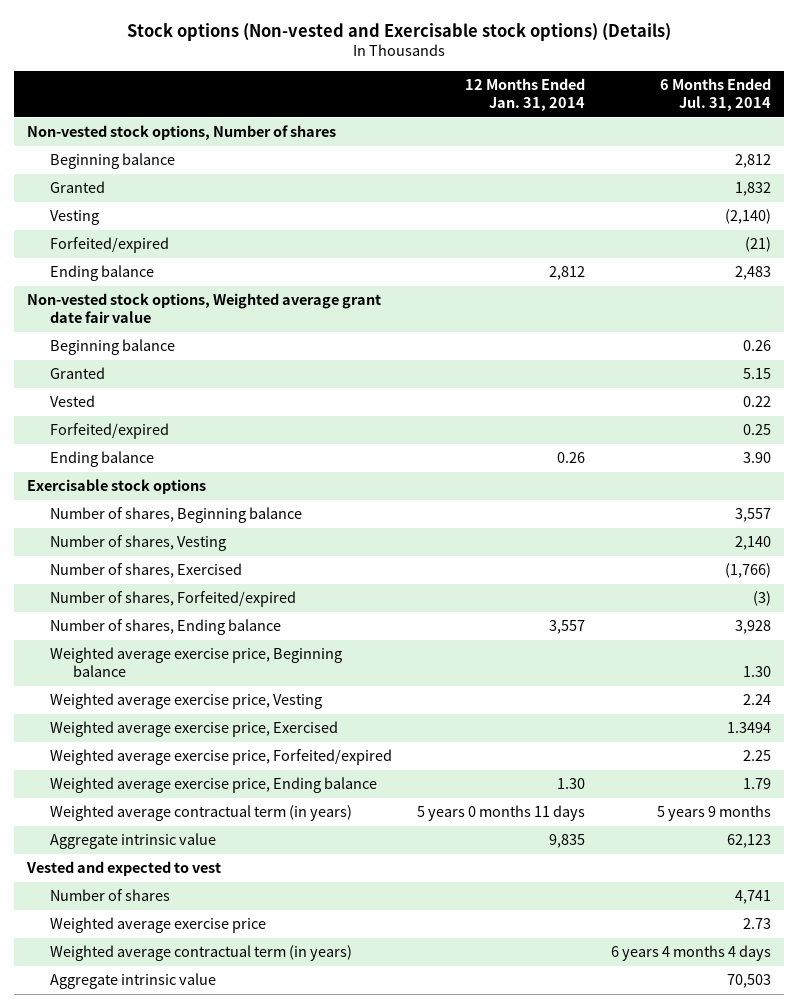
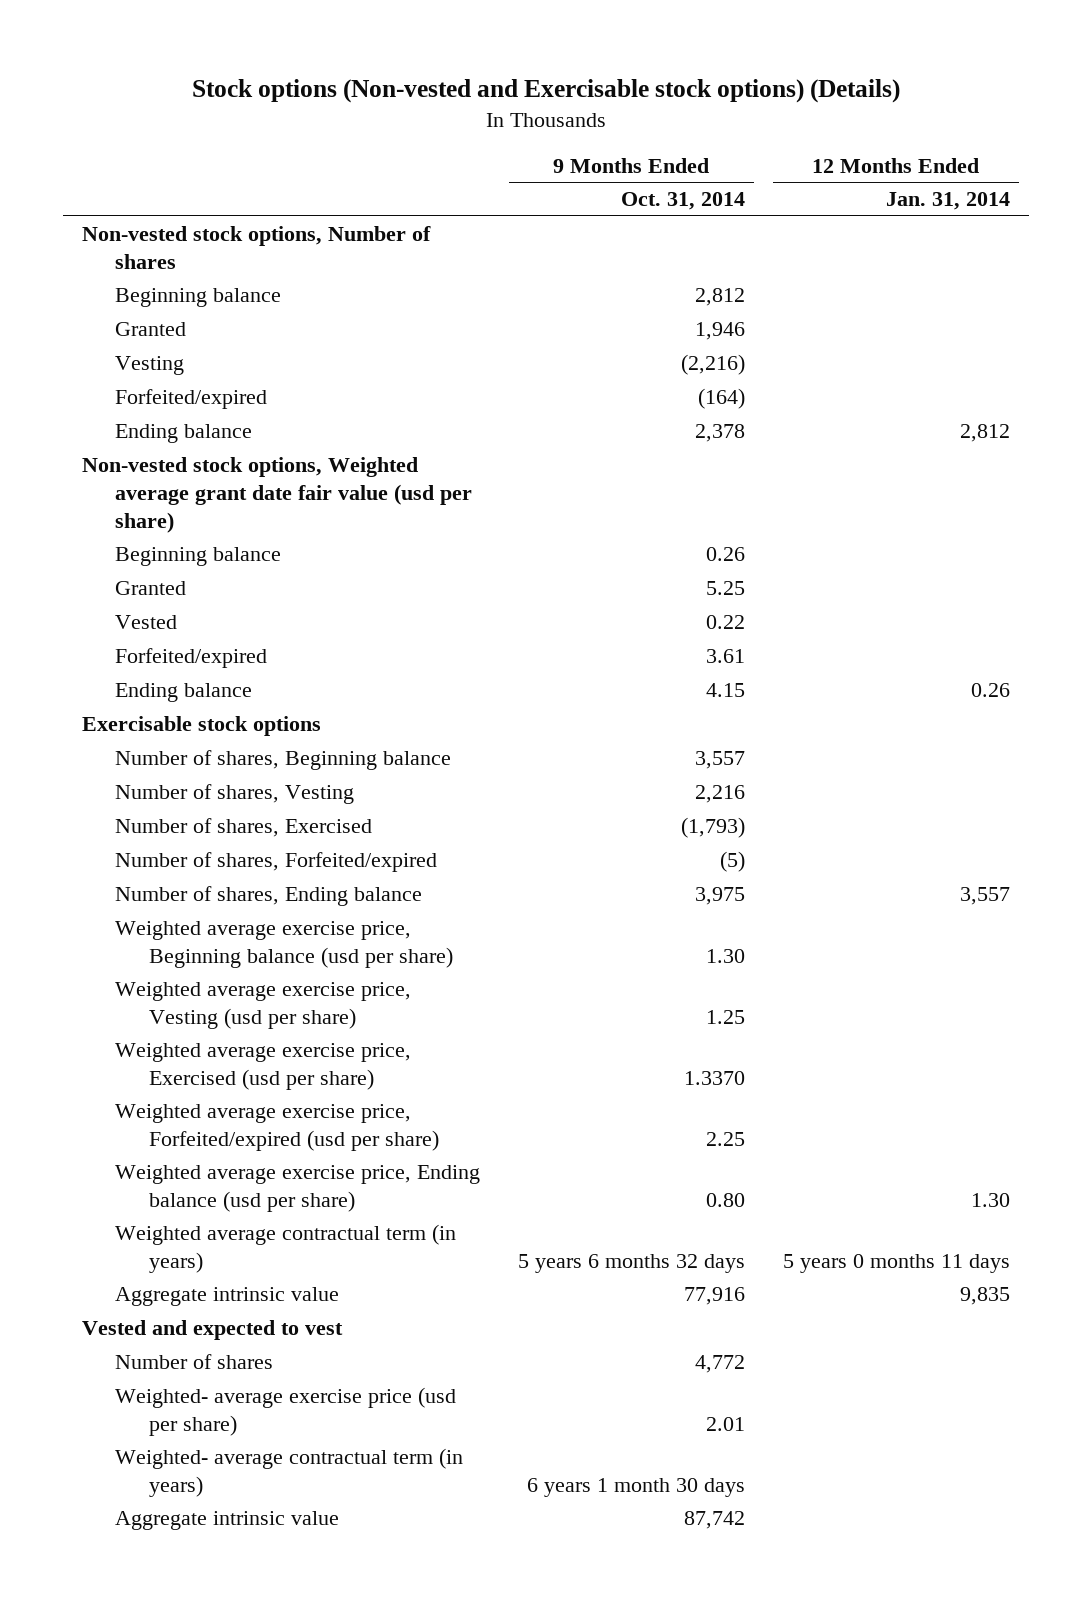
- | 12 Months Ended Jan. 31, 2014 | 6 Months Ended Jul. 31, 2014
+ | 9 Months Ended Oct. 31, 2014 | 12 Months Ended Jan. 31, 2014
- Non-vested stock options, Weighted average grant date fair value
+ Non-vested stock options, Weighted average grant date fair value (usd per share)
- Weighted average exercise price, Beginning balance | | 1.30
- Weighted average exercise price, Vesting | | 2.24
- Weighted average exercise price, Exercised | | 1.3494
- Weighted average exercise price, Forfeited/expired | | 2.25
- Weighted average exercise price, Ending balance | 1.30 | 1.79
+ Weighted average exercise price, Beginning balance (usd per share) | 1.30 |
+ Weighted average exercise price, Vesting (usd per share) | 1.25 |
+ Weighted average exercise price, Exercised (usd per share) | 1.3370 |
+ Weighted average exercise price, Forfeited/expired (usd per share) | 2.25 |
+ Weighted average exercise price, Ending balance (usd per share) | 0.80 | 1.30
- Weighted average exercise price | | 2.73
- Weighted average contractual term (in years) | | 6 years 4 months 4 days
+ Weighted- average exercise price (usd per share) | 2.01 |
+ Weighted- average contractual term (in years) | 6 years 1 month 30 days |

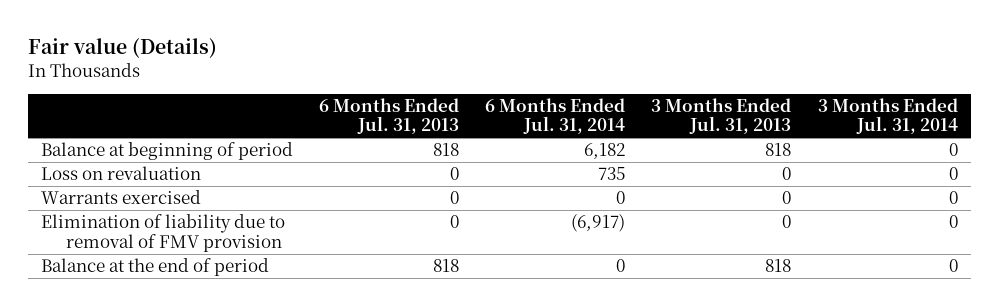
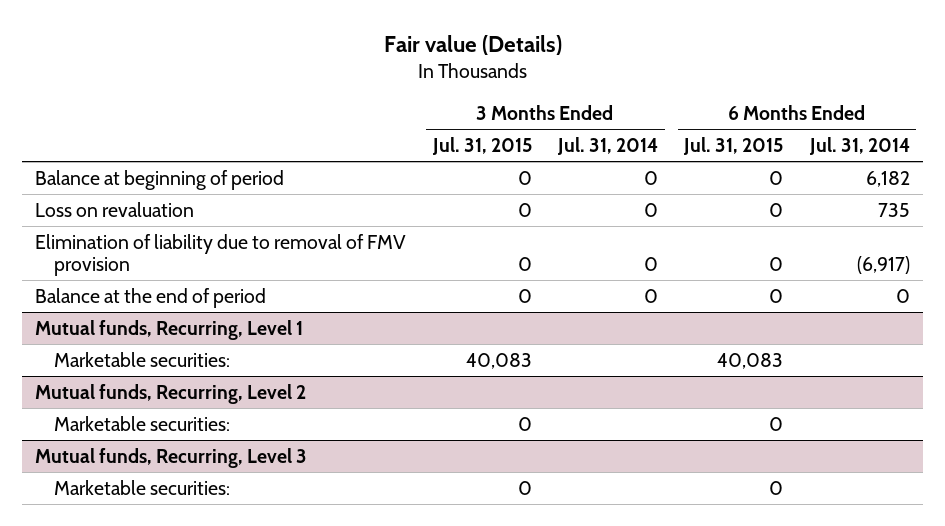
- | 6 Months Ended Jul. 31, 2013 | 6 Months Ended Jul. 31, 2014 | 3 Months Ended Jul. 31, 2013 | 3 Months Ended Jul. 31, 2014
+ | 3 Months Ended Jul. 31, 2015 | 3 Months Ended Jul. 31, 2014 | 6 Months Ended Jul. 31, 2015 | 6 Months Ended Jul. 31, 2014
- Warrants exercised | 0 | 0 | 0 | 0
+ Mutual funds, Recurring, Level 1
+ Marketable securities: | 40,083 | | 40,083 |
+ Mutual funds, Recurring, Level 2
+ Marketable securities: | 0 | | 0 |
+ Mutual funds, Recurring, Level 3
+ Marketable securities: | 0 | | 0 |

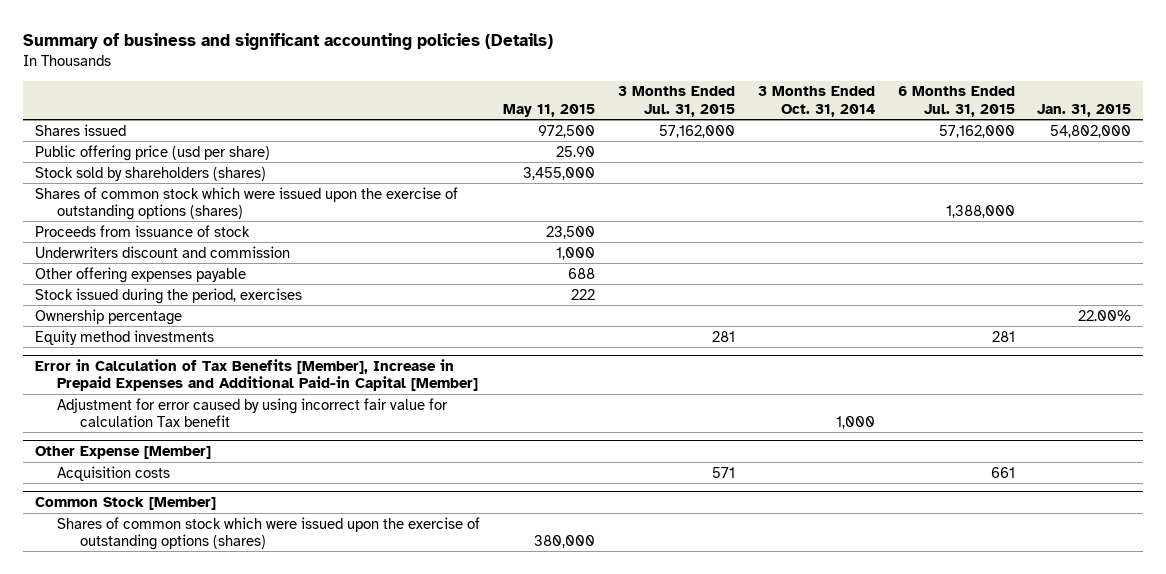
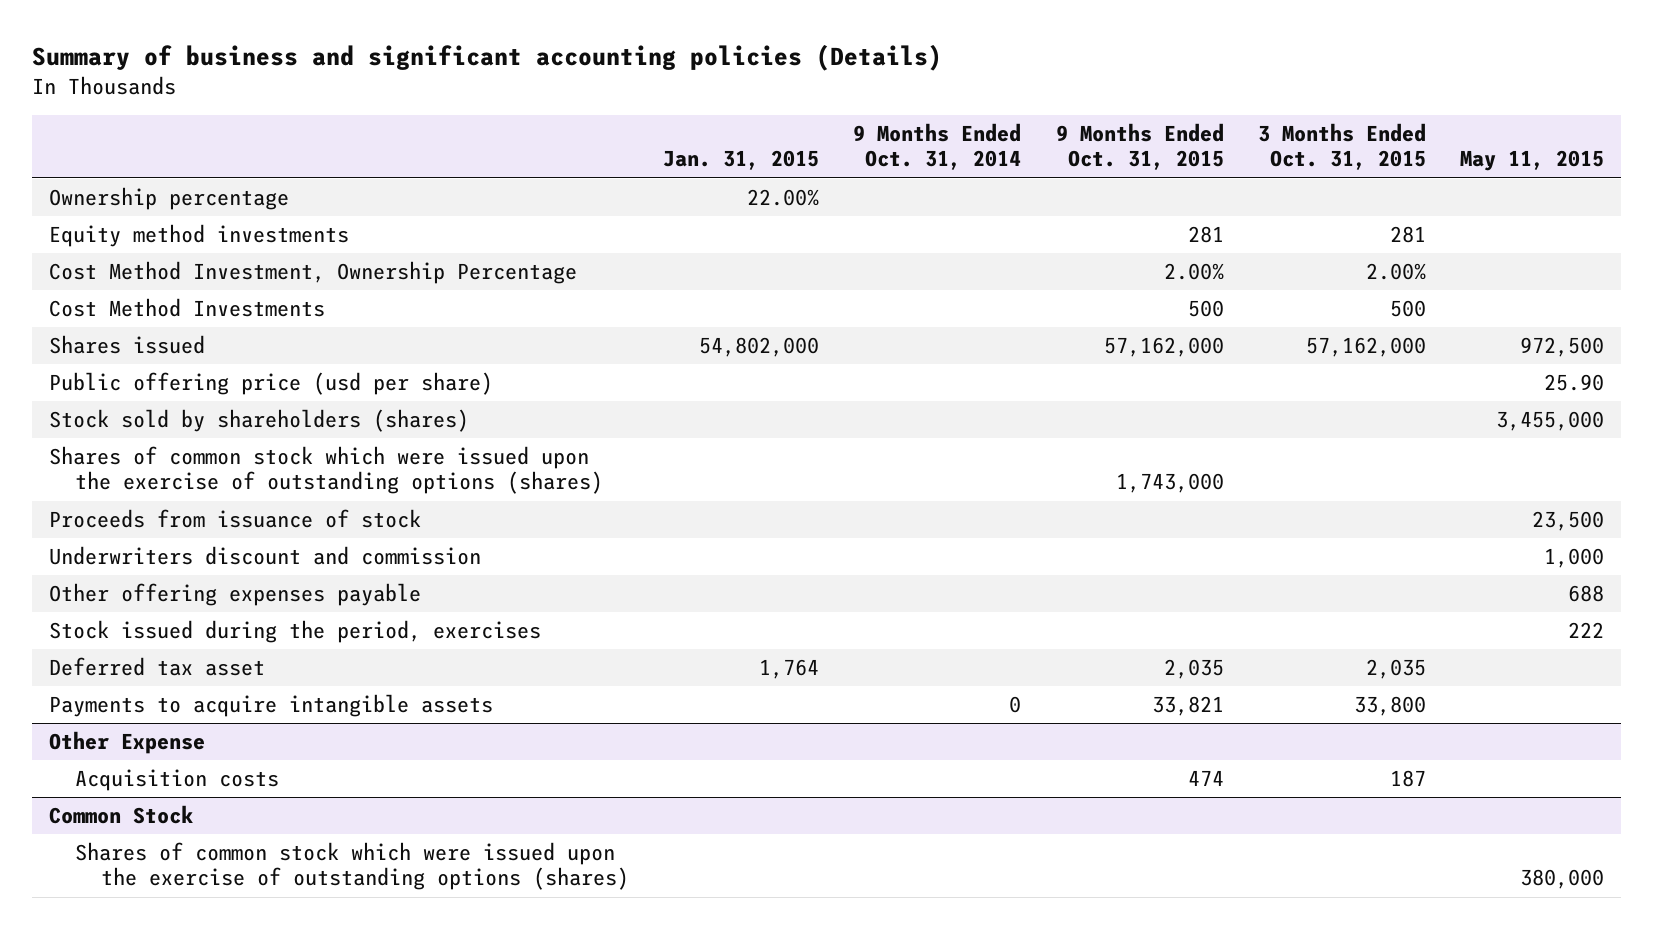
- | May 11, 2015 | 3 Months Ended Jul. 31, 2015 | 3 Months Ended Oct. 31, 2014 | 6 Months Ended Jul. 31, 2015 | Jan. 31, 2015
+ | Jan. 31, 2015 | 9 Months Ended Oct. 31, 2014 | 9 Months Ended Oct. 31, 2015 | 3 Months Ended Oct. 31, 2015 | May 11, 2015
moved up: Ownership percentage | 22.00% | | | |
moved up: Equity method investments | | | 281 | 281 |
+ Cost Method Investment, Ownership Percentage | | | 2.00% | 2.00% |
+ Cost Method Investments | | | 500 | 500 |
- Error in Calculation of Tax Benefits [Member], Increase in Prepaid Expenses and Additional Paid-in Capital [Member]
- Adjustment for error caused by using incorrect fair value for calculation Tax benefit | | | 1,000 | |
- Other Expense [Member]
+ Deferred tax asset | 1,764 | | 2,035 | 2,035 |
+ Payments to acquire intangible assets | | 0 | 33,821 | 33,800 |
+ Other Expense
- Common Stock [Member]
+ Common Stock

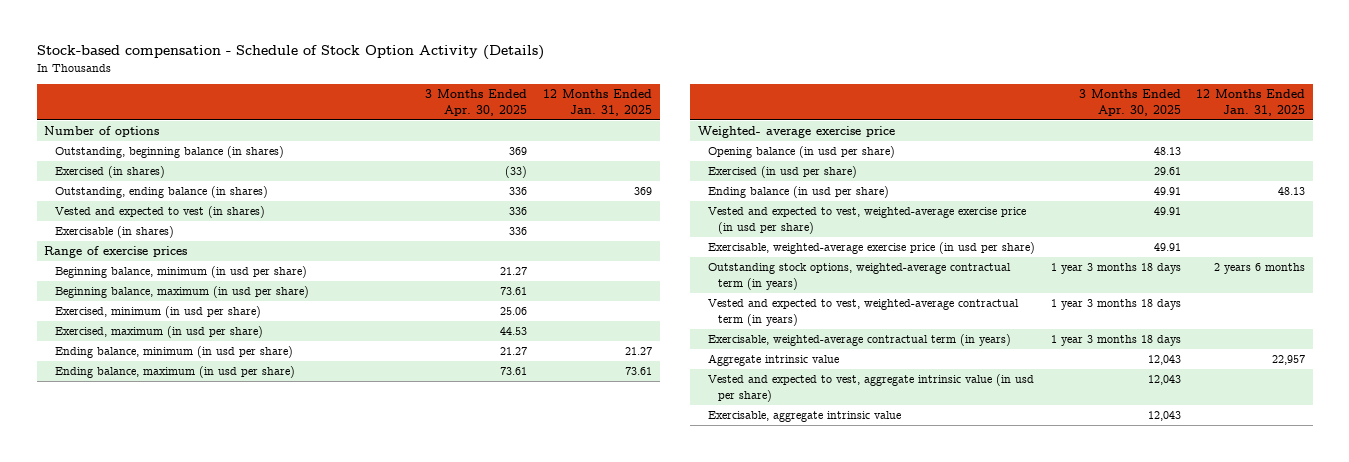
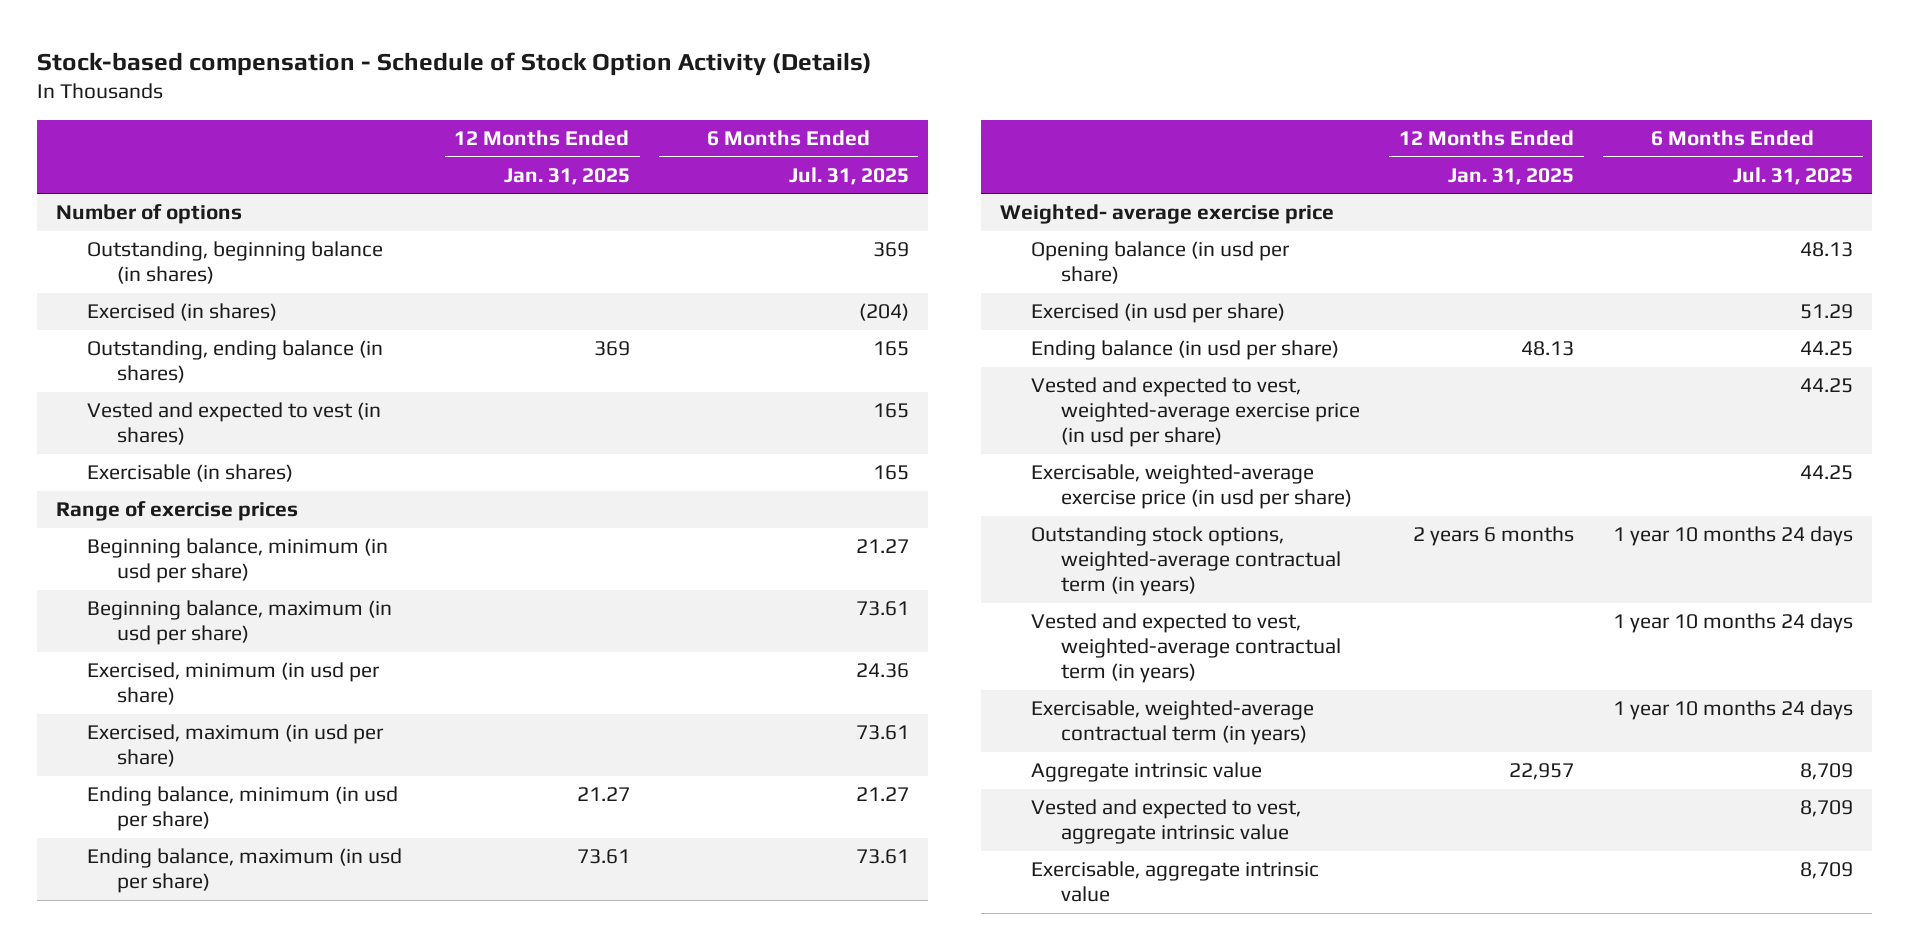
- | 3 Months Ended Apr. 30, 2025 | 12 Months Ended Jan. 31, 2025
+ | 12 Months Ended Jan. 31, 2025 | 6 Months Ended Jul. 31, 2025
- Vested and expected to vest, aggregate intrinsic value (in usd per share) | 12,043 |
+ Vested and expected to vest, aggregate intrinsic value | | 8,709

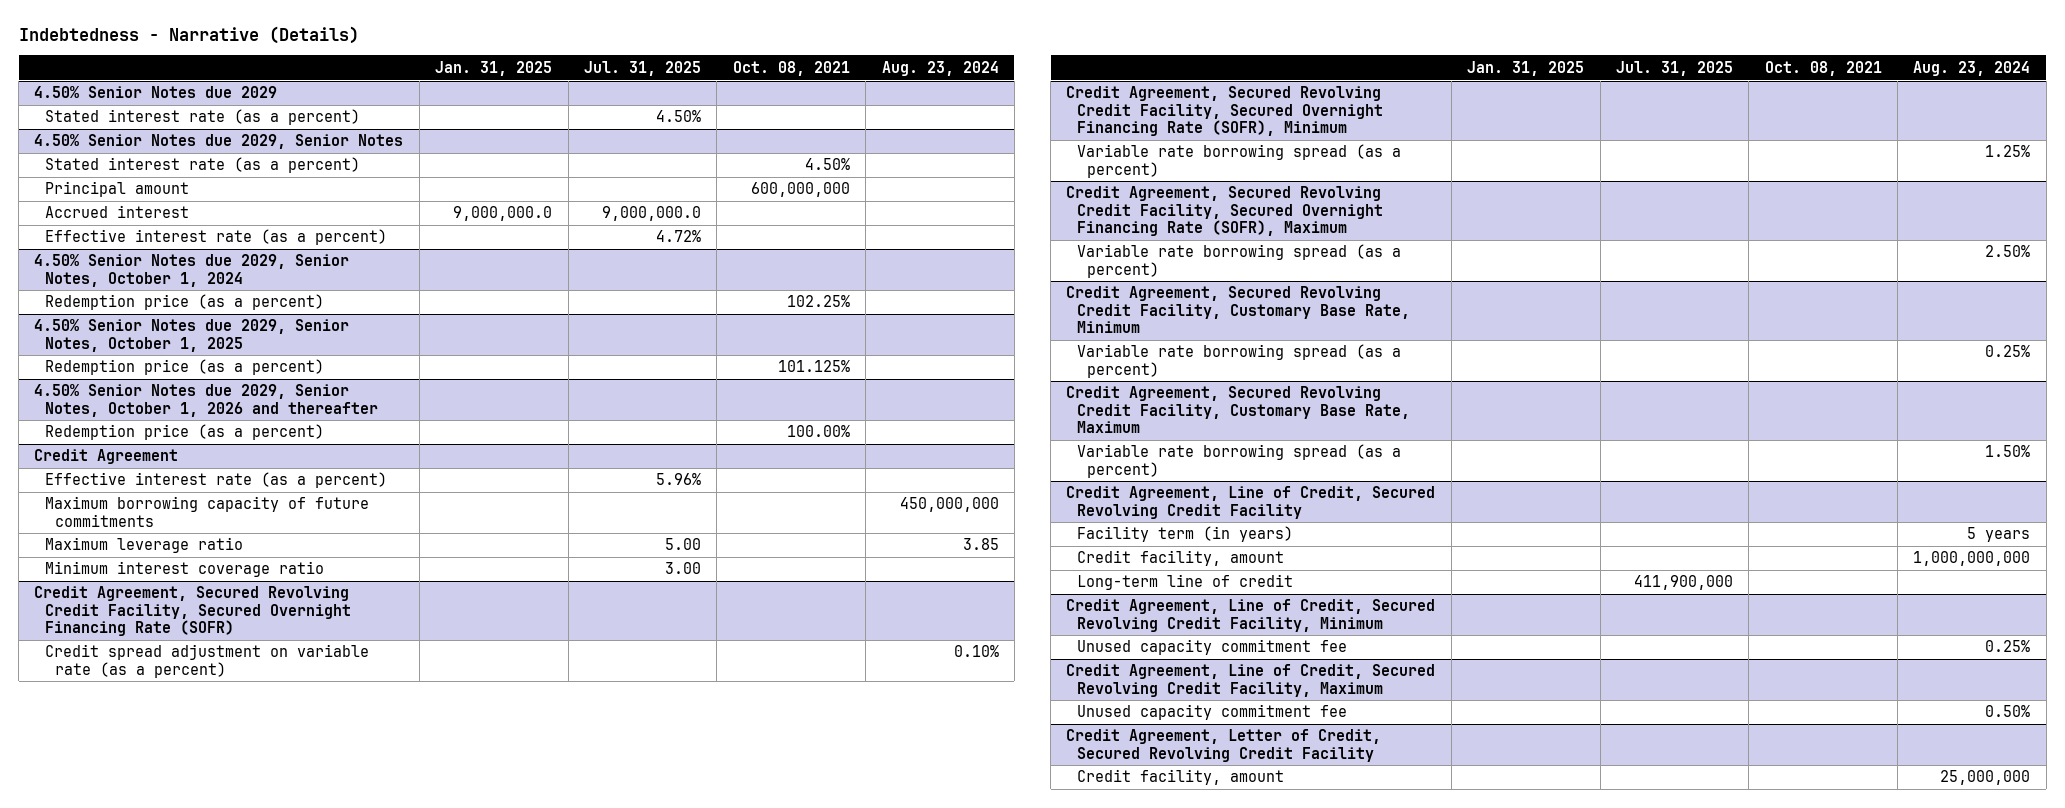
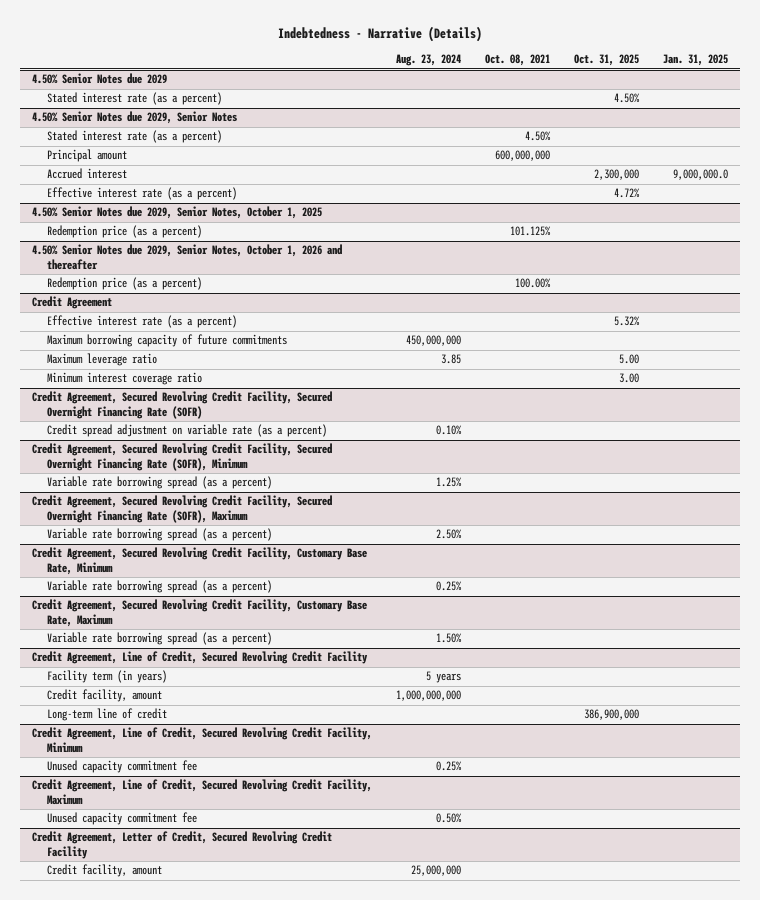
- | Jan. 31, 2025 | Jul. 31, 2025 | Oct. 08, 2021 | Aug. 23, 2024
+ | Aug. 23, 2024 | Oct. 08, 2021 | Oct. 31, 2025 | Jan. 31, 2025
- 4.50% Senior Notes due 2029, Senior Notes, October 1, 2024
- Redemption price (as a percent) | | | 102.25% |

